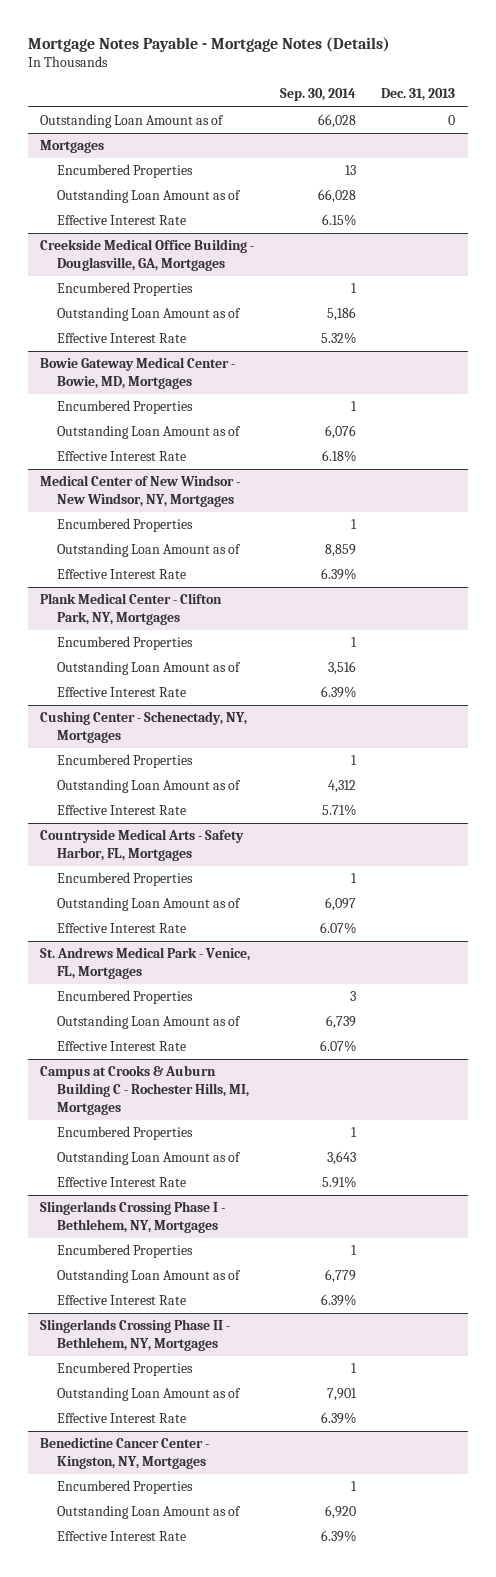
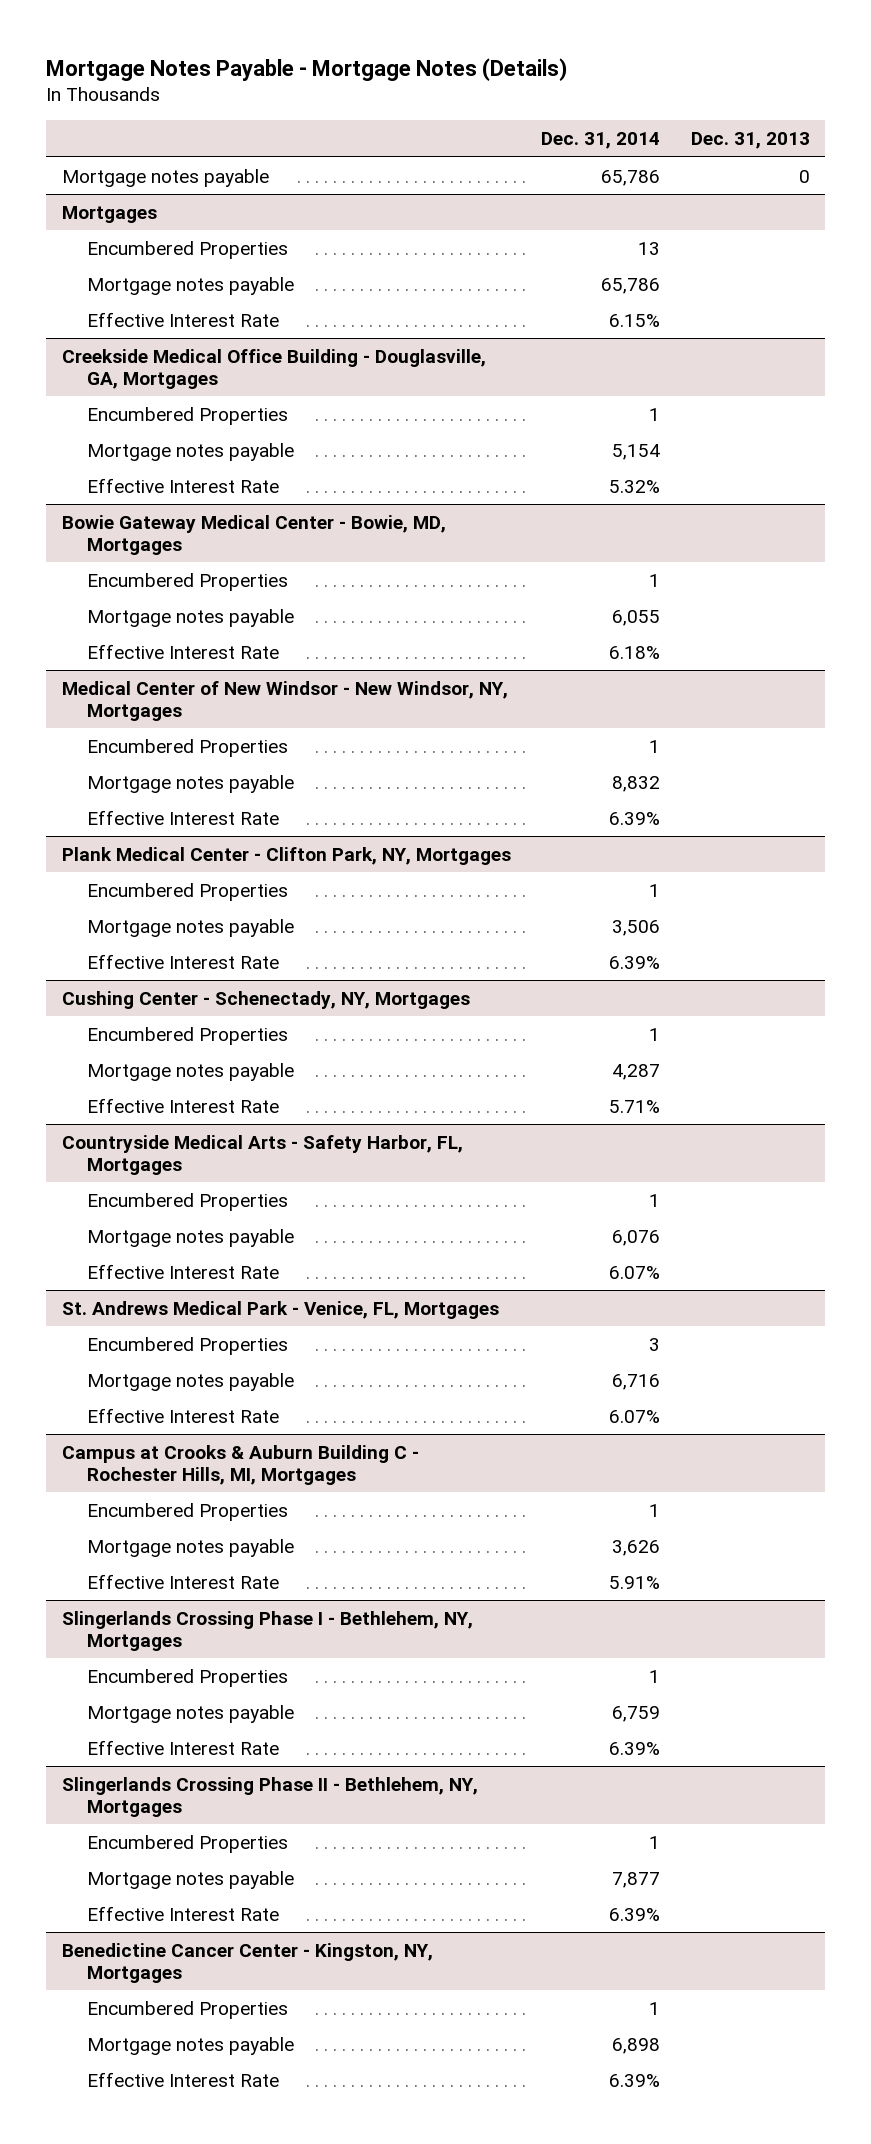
- | Sep. 30, 2014 | Dec. 31, 2013
+ | Dec. 31, 2014 | Dec. 31, 2013
- Outstanding Loan Amount as of | 66,028 | 0
+ Mortgage notes payable | 65,786 | 0
@ Mortgages
- Outstanding Loan Amount as of | 66,028 |
+ Mortgage notes payable | 65,786 |
@ Creekside Medical Office Building - Douglasville, GA, Mortgages
- Outstanding Loan Amount as of | 5,186 |
+ Mortgage notes payable | 5,154 |
@ Bowie Gateway Medical Center - Bowie, MD, Mortgages
- Outstanding Loan Amount as of | 6,076 |
+ Mortgage notes payable | 6,055 |
@ Medical Center of New Windsor - New Windsor, NY, Mortgages
- Outstanding Loan Amount as of | 8,859 |
+ Mortgage notes payable | 8,832 |
@ Plank Medical Center - Clifton Park, NY, Mortgages
- Outstanding Loan Amount as of | 3,516 |
+ Mortgage notes payable | 3,506 |
@ Cushing Center - Schenectady, NY, Mortgages
- Outstanding Loan Amount as of | 4,312 |
+ Mortgage notes payable | 4,287 |
@ Countryside Medical Arts - Safety Harbor, FL, Mortgages
- Outstanding Loan Amount as of | 6,097 |
+ Mortgage notes payable | 6,076 |
@ St. Andrews Medical Park - Venice, FL, Mortgages
- Outstanding Loan Amount as of | 6,739 |
+ Mortgage notes payable | 6,716 |
@ Campus at Crooks & Auburn Building C - Rochester Hills, MI, Mortgages
- Outstanding Loan Amount as of | 3,643 |
+ Mortgage notes payable | 3,626 |
@ Slingerlands Crossing Phase I - Bethlehem, NY, Mortgages
- Outstanding Loan Amount as of | 6,779 |
+ Mortgage notes payable | 6,759 |
@ Slingerlands Crossing Phase II - Bethlehem, NY, Mortgages
- Outstanding Loan Amount as of | 7,901 |
+ Mortgage notes payable | 7,877 |
@ Benedictine Cancer Center - Kingston, NY, Mortgages
- Outstanding Loan Amount as of | 6,920 |
+ Mortgage notes payable | 6,898 |

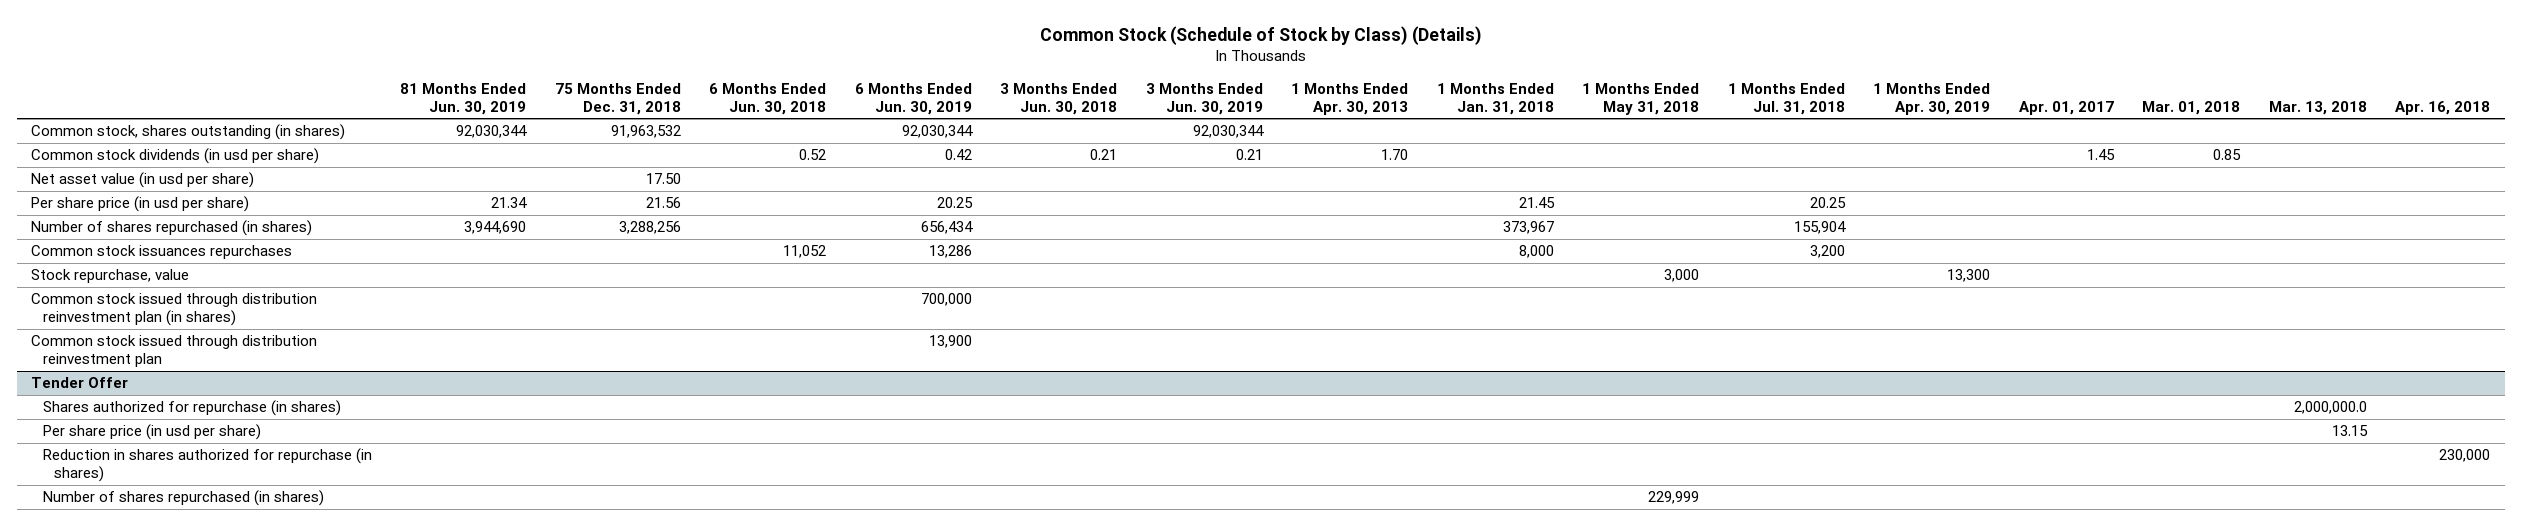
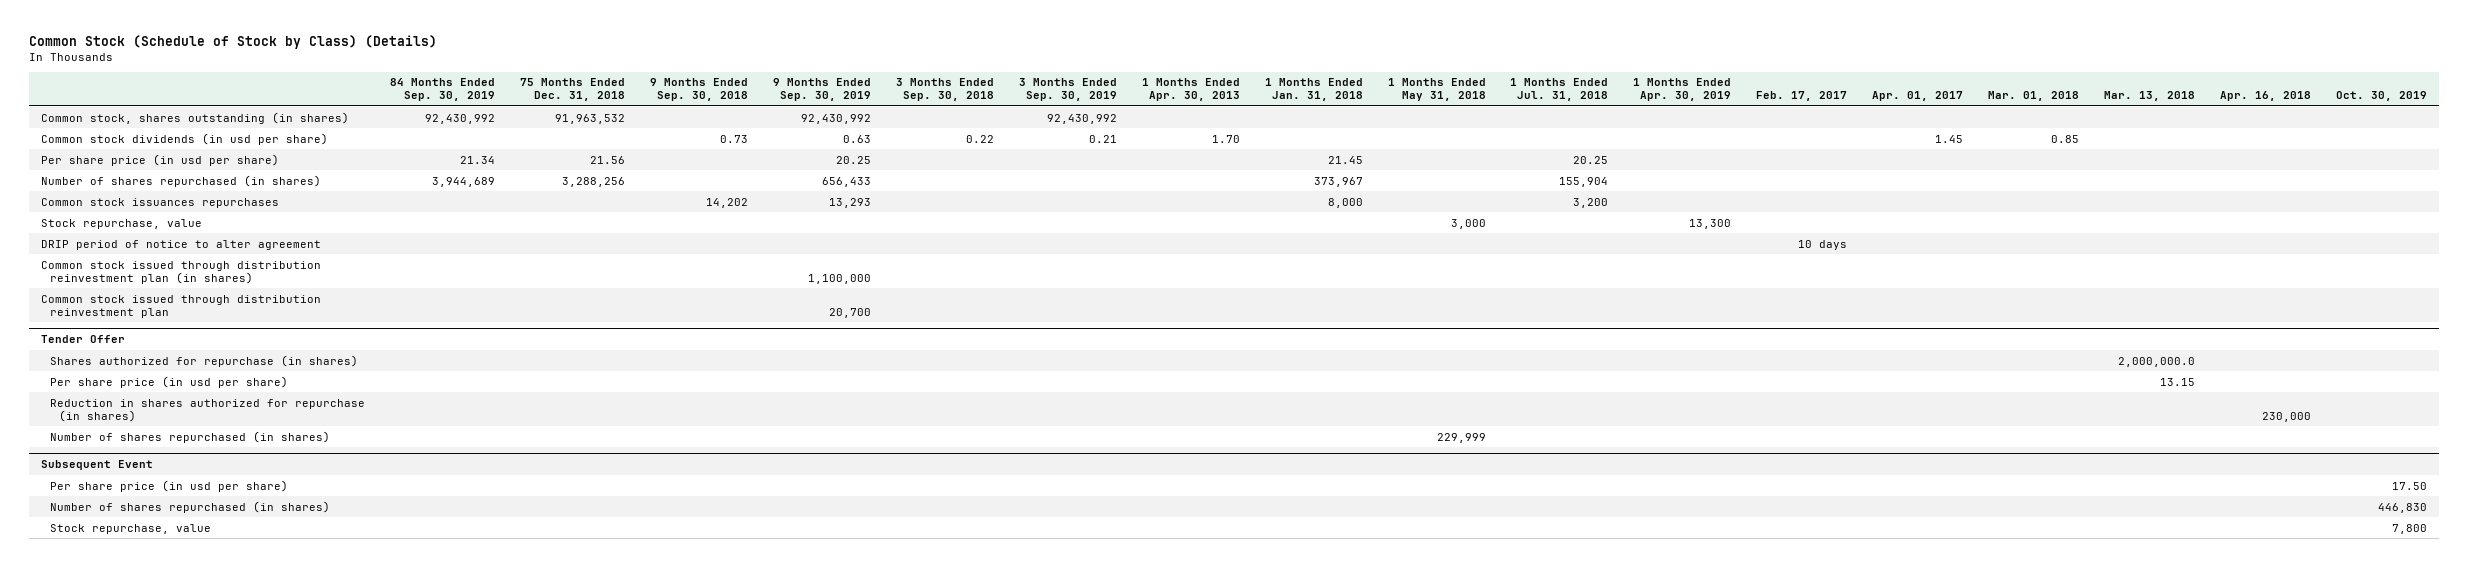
- | 81 Months Ended Jun. 30, 2019 | 75 Months Ended Dec. 31, 2018 | 6 Months Ended Jun. 30, 2018 | 6 Months Ended Jun. 30, 2019 | 3 Months Ended Jun. 30, 2018 | 3 Months Ended Jun. 30, 2019 | 1 Months Ended Apr. 30, 2013 | 1 Months Ended Jan. 31, 2018 | 1 Months Ended May 31, 2018 | 1 Months Ended Jul. 31, 2018 | 1 Months Ended Apr. 30, 2019 | Apr. 01, 2017 | Mar. 01, 2018 | Mar. 13, 2018 | Apr. 16, 2018
+ | 84 Months Ended Sep. 30, 2019 | 75 Months Ended Dec. 31, 2018 | 9 Months Ended Sep. 30, 2018 | 9 Months Ended Sep. 30, 2019 | 3 Months Ended Sep. 30, 2018 | 3 Months Ended Sep. 30, 2019 | 1 Months Ended Apr. 30, 2013 | 1 Months Ended Jan. 31, 2018 | 1 Months Ended May 31, 2018 | 1 Months Ended Jul. 31, 2018 | 1 Months Ended Apr. 30, 2019 | Feb. 17, 2017 | Apr. 01, 2017 | Mar. 01, 2018 | Mar. 13, 2018 | Apr. 16, 2018 | Oct. 30, 2019
- Net asset value (in usd per share) | | 17.50 | | | | | | | | | | | | |
+ DRIP period of notice to alter agreement | | | | | | | | | | | | 10 days | | | | |
+ Subsequent Event
+ Per share price (in usd per share) | | | | | | | | | | | | | | | | | 17.50
+ Number of shares repurchased (in shares) | | | | | | | | | | | | | | | | | 446,830
+ Stock repurchase, value | | | | | | | | | | | | | | | | | 7,800

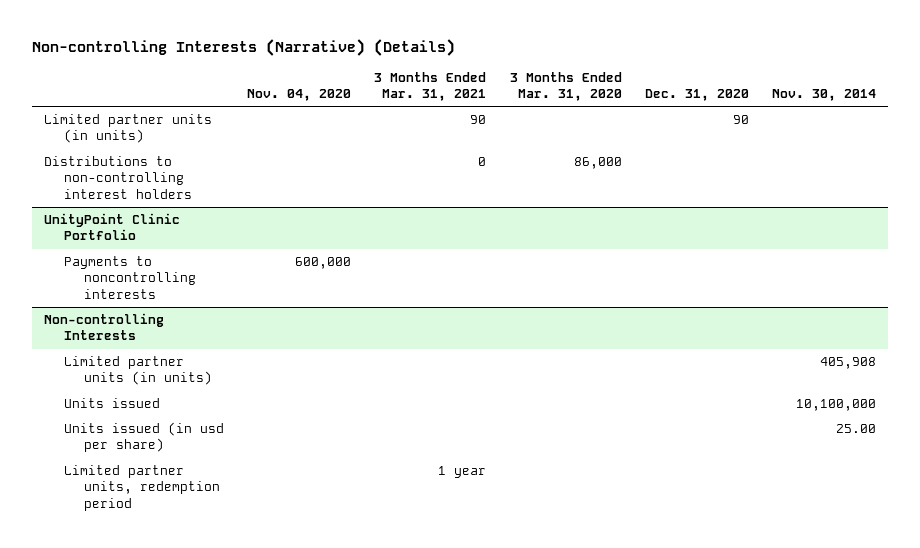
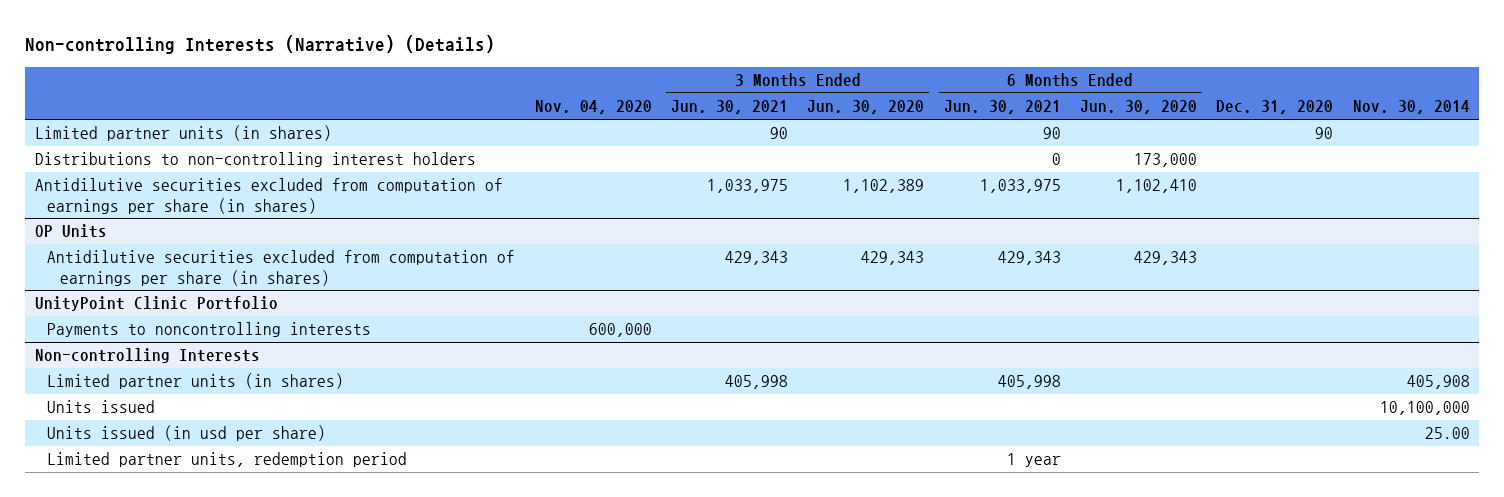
- | Nov. 04, 2020 | 3 Months Ended Mar. 31, 2021 | 3 Months Ended Mar. 31, 2020 | Dec. 31, 2020 | Nov. 30, 2014
+ | Nov. 04, 2020 | 3 Months Ended Jun. 30, 2021 | 3 Months Ended Jun. 30, 2020 | 6 Months Ended Jun. 30, 2021 | 6 Months Ended Jun. 30, 2020 | Dec. 31, 2020 | Nov. 30, 2014
- Limited partner units (in units) | | 90 | | 90 |
+ Limited partner units (in shares) | | 90 | | 90 | | 90 |
+ Antidilutive securities excluded from computation of earnings per share (in shares) | | 1,033,975 | 1,102,389 | 1,033,975 | 1,102,410 | |
+ OP Units
+ Antidilutive securities excluded from computation of earnings per share (in shares) | | 429,343 | 429,343 | 429,343 | 429,343 | |
@ Non-controlling Interests
- Limited partner units (in units) | | | | | 405,908
+ Limited partner units (in shares) | | 405,998 | | 405,998 | | | 405,908

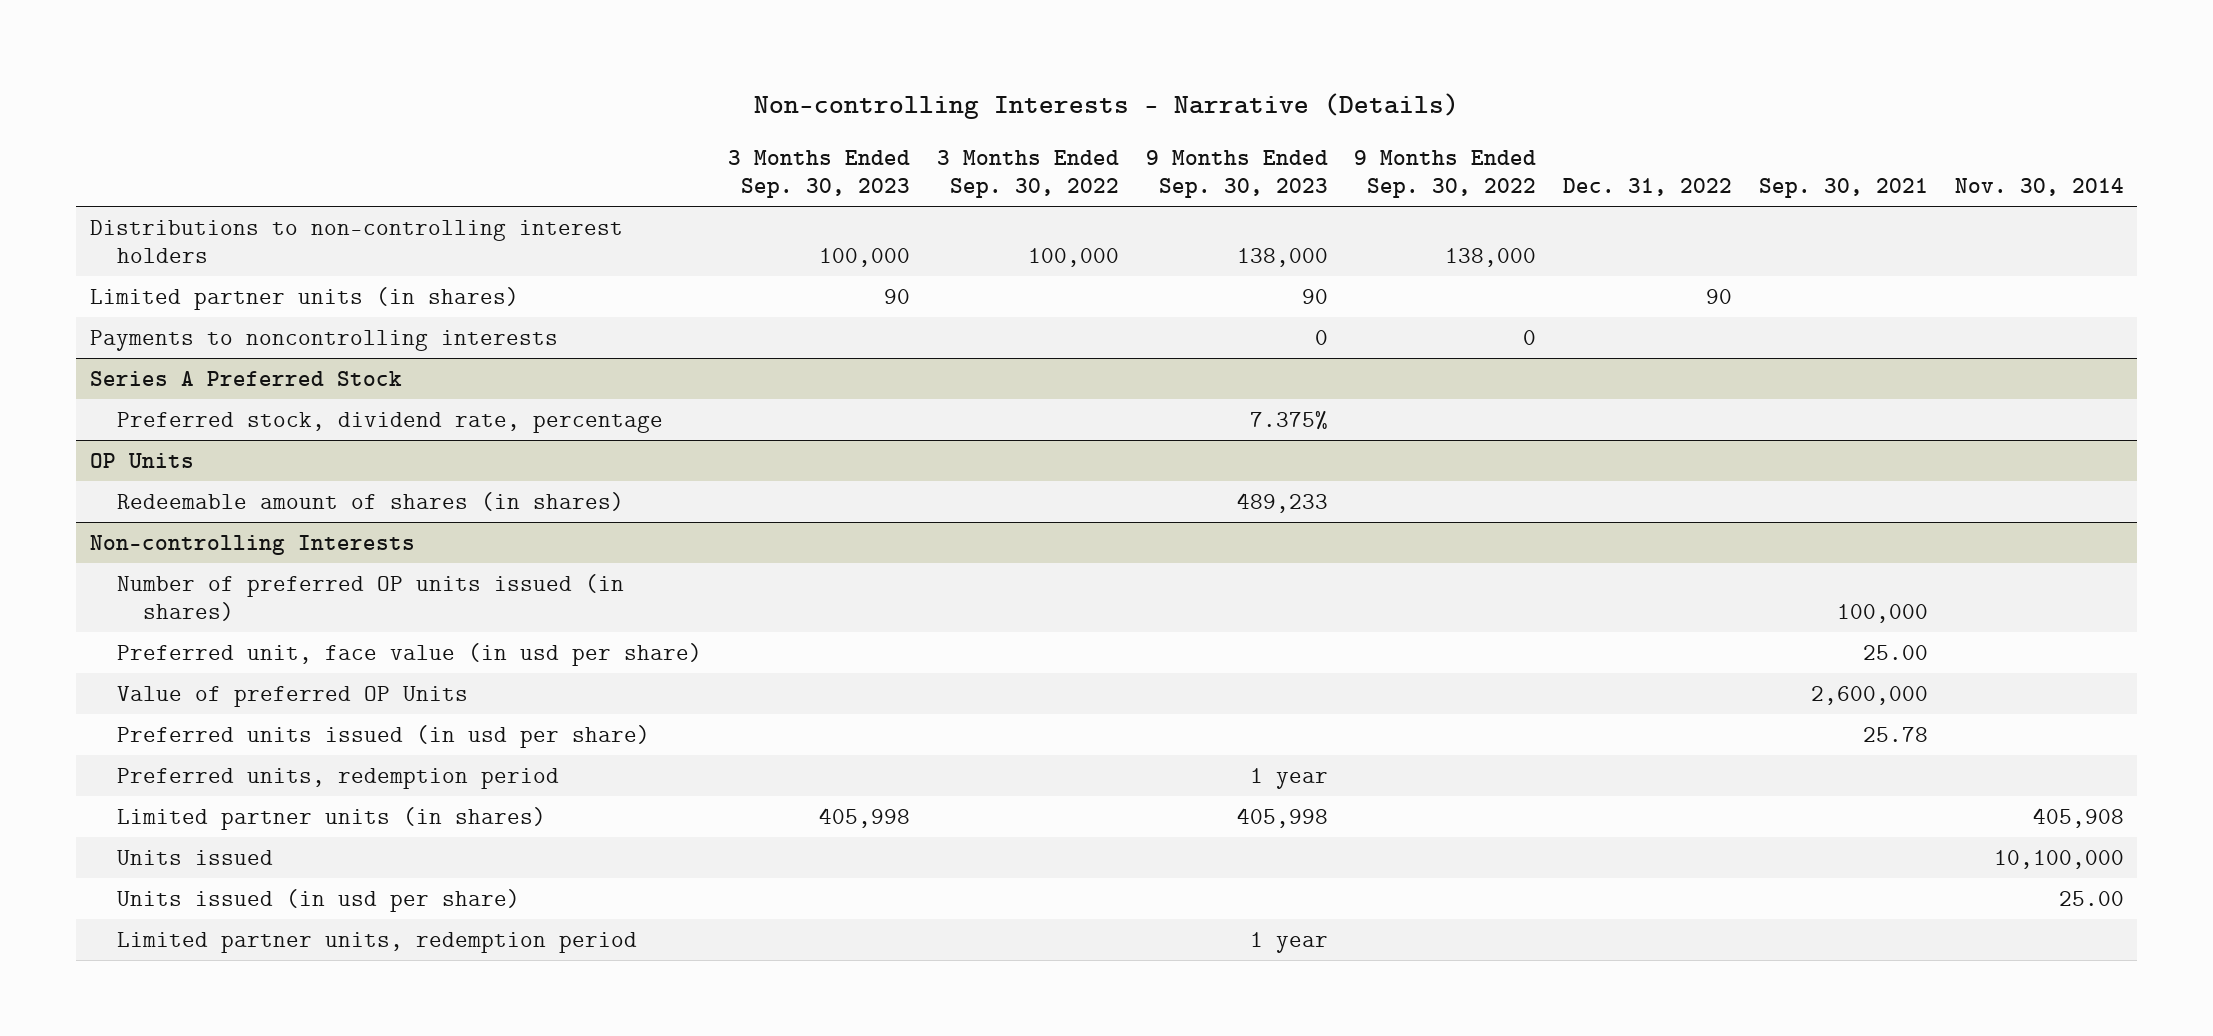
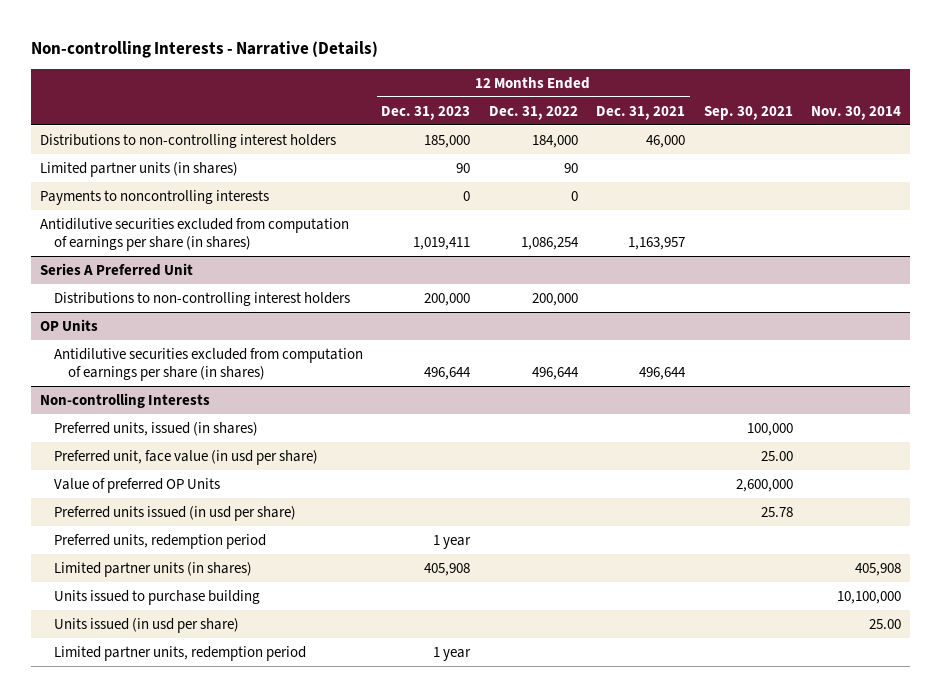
- | 3 Months Ended Sep. 30, 2023 | 3 Months Ended Sep. 30, 2022 | 9 Months Ended Sep. 30, 2023 | 9 Months Ended Sep. 30, 2022 | Dec. 31, 2022 | Sep. 30, 2021 | Nov. 30, 2014
+ | 12 Months Ended Dec. 31, 2023 | 12 Months Ended Dec. 31, 2022 | 12 Months Ended Dec. 31, 2021 | Sep. 30, 2021 | Nov. 30, 2014
- Series A Preferred Stock
- Preferred stock, dividend rate, percentage | | | 7.375% | | | |
+ Antidilutive securities excluded from computation of earnings per share (in shares) | 1,019,411 | 1,086,254 | 1,163,957 | |
+ Series A Preferred Unit
+ Distributions to non-controlling interest holders | 200,000 | 200,000 | | |
@ OP Units
- Redeemable amount of shares (in shares) | | | 489,233 | | | |
+ Antidilutive securities excluded from computation of earnings per share (in shares) | 496,644 | 496,644 | 496,644 | |
@ Non-controlling Interests
- Number of preferred OP units issued (in shares) | | | | | | 100,000 |
+ Preferred units, issued (in shares) | | | | 100,000 |
- Units issued | | | | | | | 10,100,000
+ Units issued to purchase building | | | | | 10,100,000

